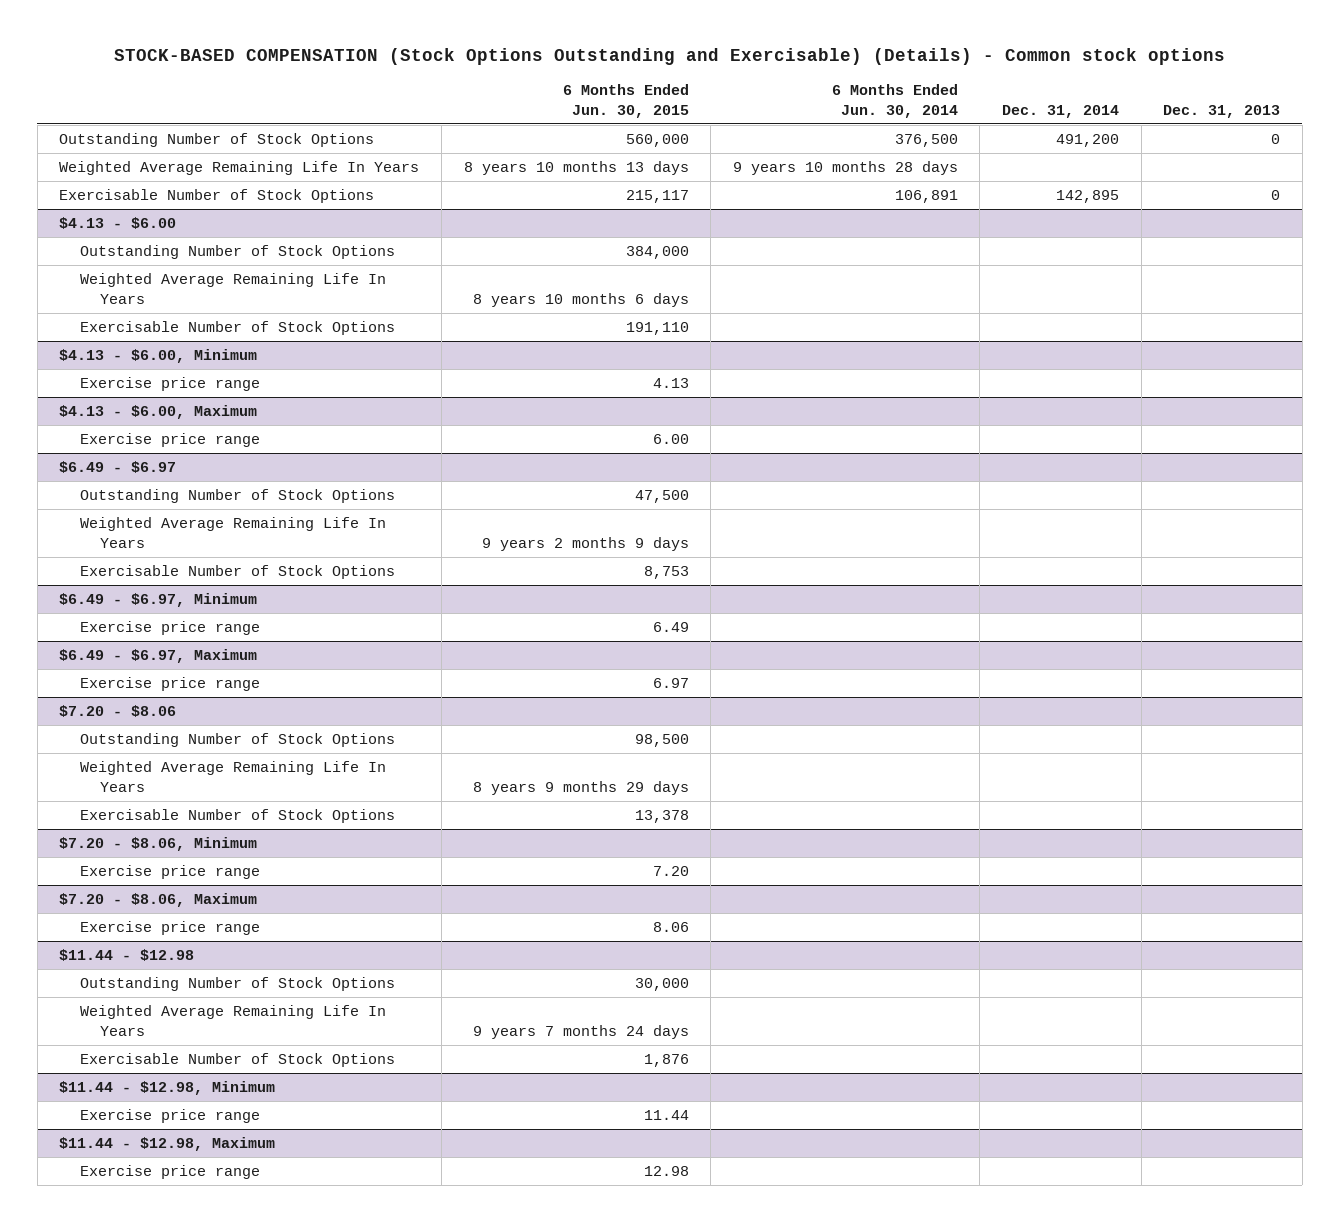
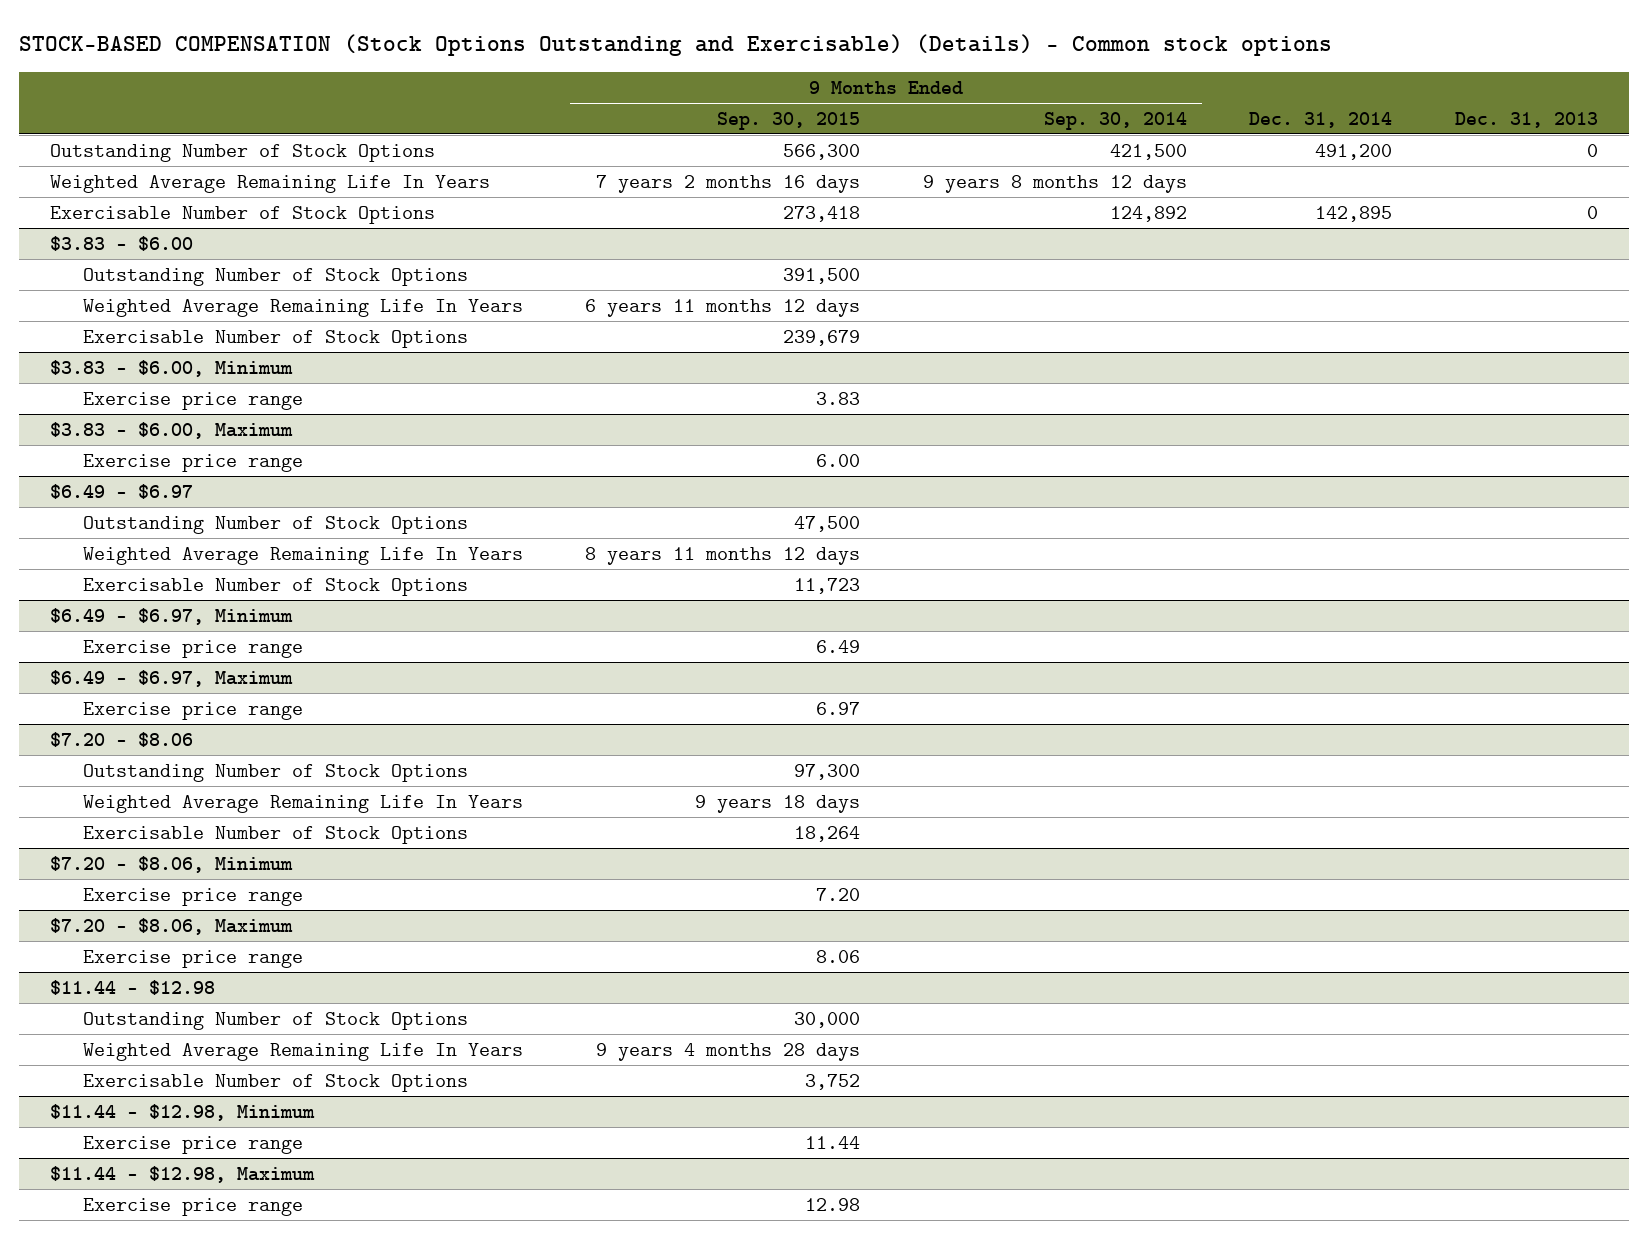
- | 6 Months Ended Jun. 30, 2015 | 6 Months Ended Jun. 30, 2014 | Dec. 31, 2014 | Dec. 31, 2013
+ | 9 Months Ended Sep. 30, 2015 | 9 Months Ended Sep. 30, 2014 | Dec. 31, 2014 | Dec. 31, 2013
- $4.13 - $6.00
+ $3.83 - $6.00
- $4.13 - $6.00, Minimum
- Exercise price range | 4.13 | | |
- $4.13 - $6.00, Maximum
- Exercise price range | 6.00 | | |
+ $3.83 - $6.00, Minimum
+ Exercise price range | 3.83 | | |
+ $3.83 - $6.00, Maximum
+ Exercise price range | 6.00 | | |

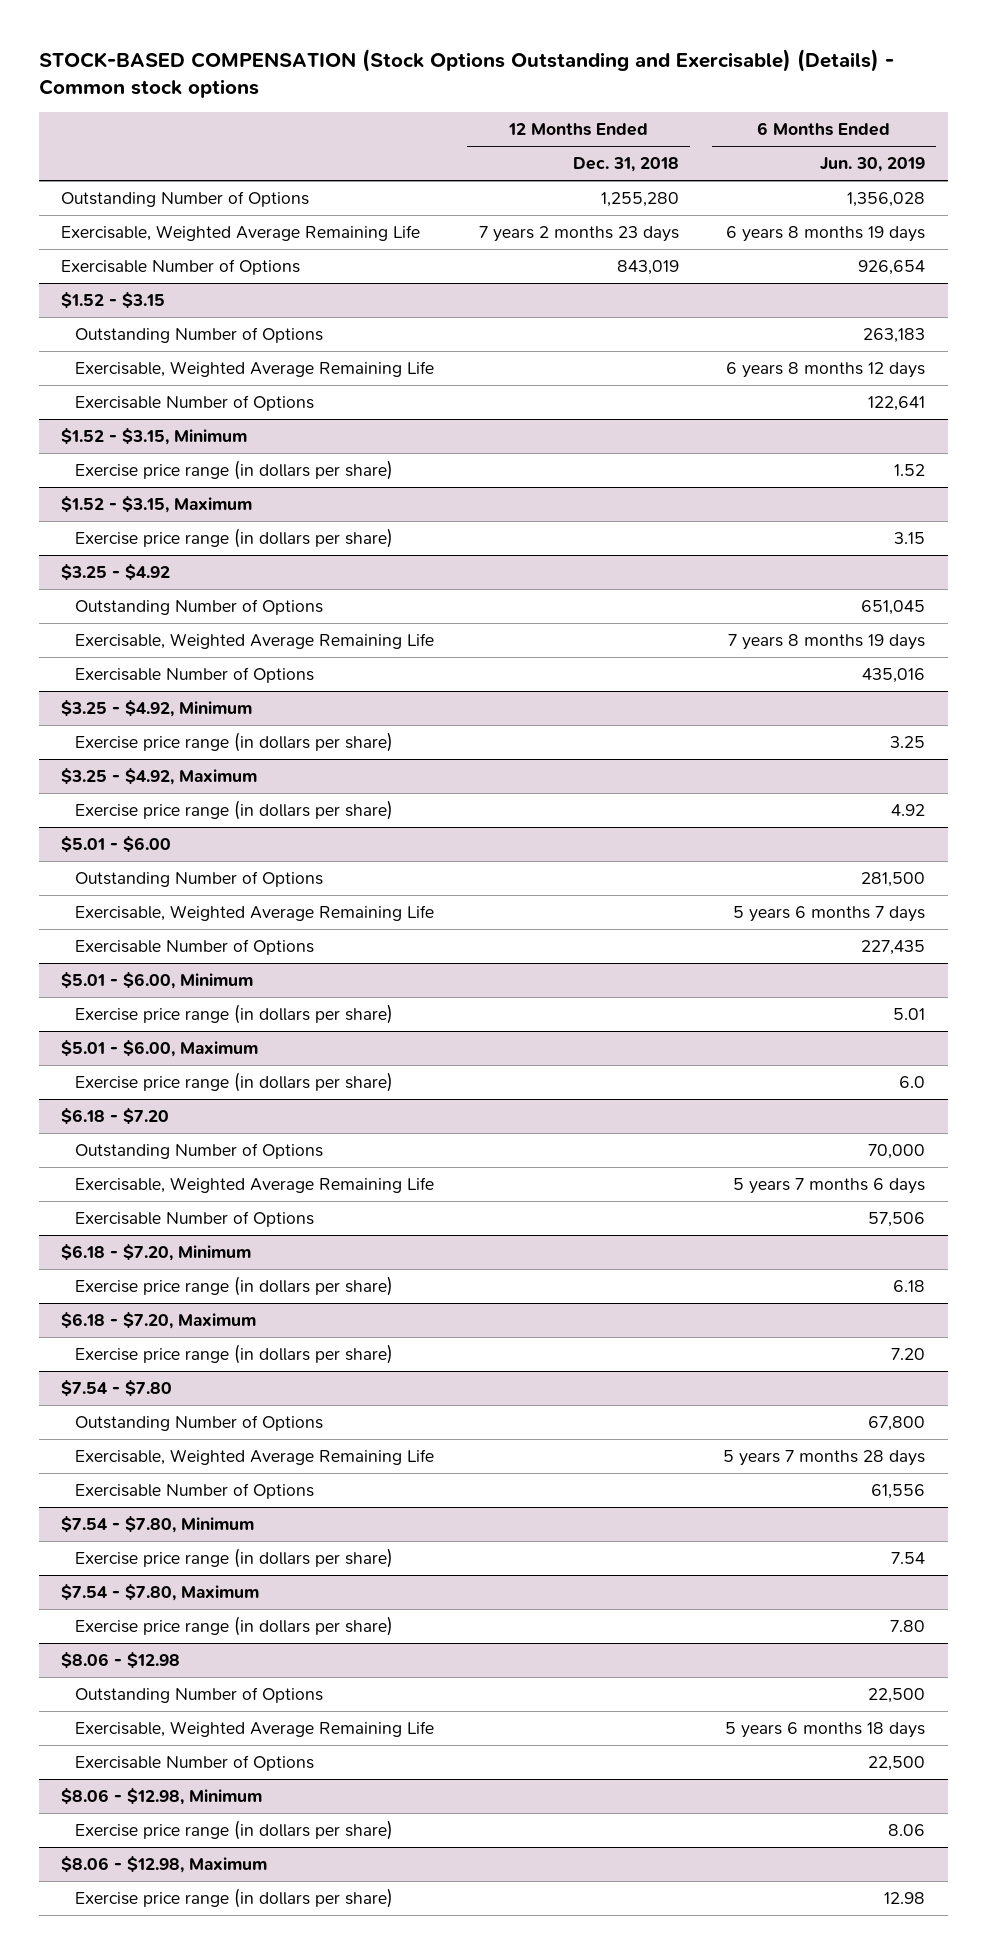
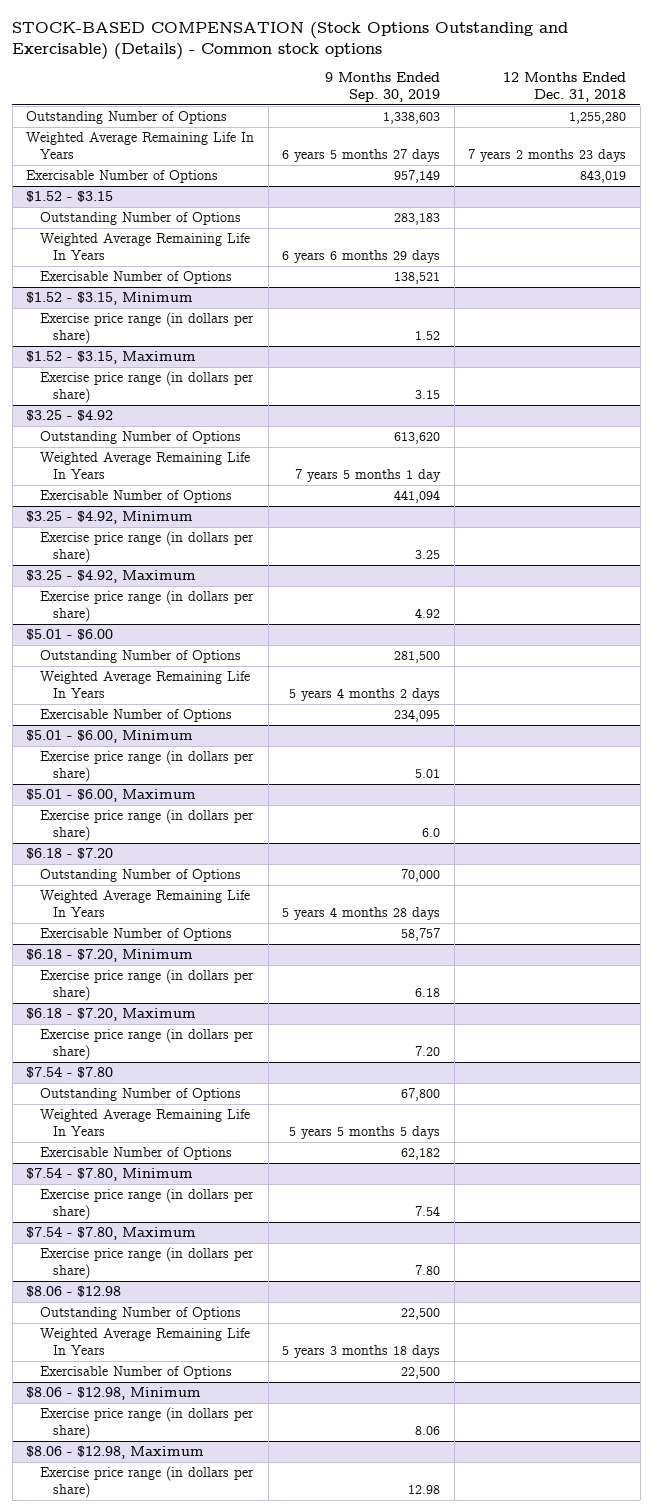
- | 12 Months Ended Dec. 31, 2018 | 6 Months Ended Jun. 30, 2019
+ | 9 Months Ended Sep. 30, 2019 | 12 Months Ended Dec. 31, 2018
- Exercisable, Weighted Average Remaining Life | 7 years 2 months 23 days | 6 years 8 months 19 days
+ Weighted Average Remaining Life In Years | 6 years 5 months 27 days | 7 years 2 months 23 days
@ $1.52 - $3.15
- Exercisable, Weighted Average Remaining Life | | 6 years 8 months 12 days
+ Weighted Average Remaining Life In Years | 6 years 6 months 29 days |
@ $3.25 - $4.92
- Exercisable, Weighted Average Remaining Life | | 7 years 8 months 19 days
+ Weighted Average Remaining Life In Years | 7 years 5 months 1 day |
@ $5.01 - $6.00
- Exercisable, Weighted Average Remaining Life | | 5 years 6 months 7 days
+ Weighted Average Remaining Life In Years | 5 years 4 months 2 days |
@ $6.18 - $7.20
- Exercisable, Weighted Average Remaining Life | | 5 years 7 months 6 days
+ Weighted Average Remaining Life In Years | 5 years 4 months 28 days |
@ $7.54 - $7.80
- Exercisable, Weighted Average Remaining Life | | 5 years 7 months 28 days
+ Weighted Average Remaining Life In Years | 5 years 5 months 5 days |
@ $8.06 - $12.98
- Exercisable, Weighted Average Remaining Life | | 5 years 6 months 18 days
+ Weighted Average Remaining Life In Years | 5 years 3 months 18 days |

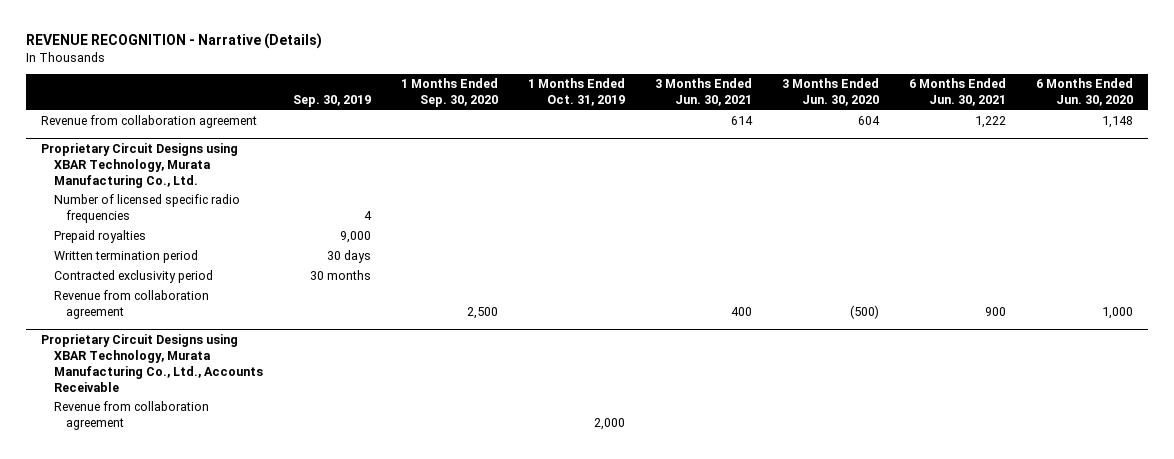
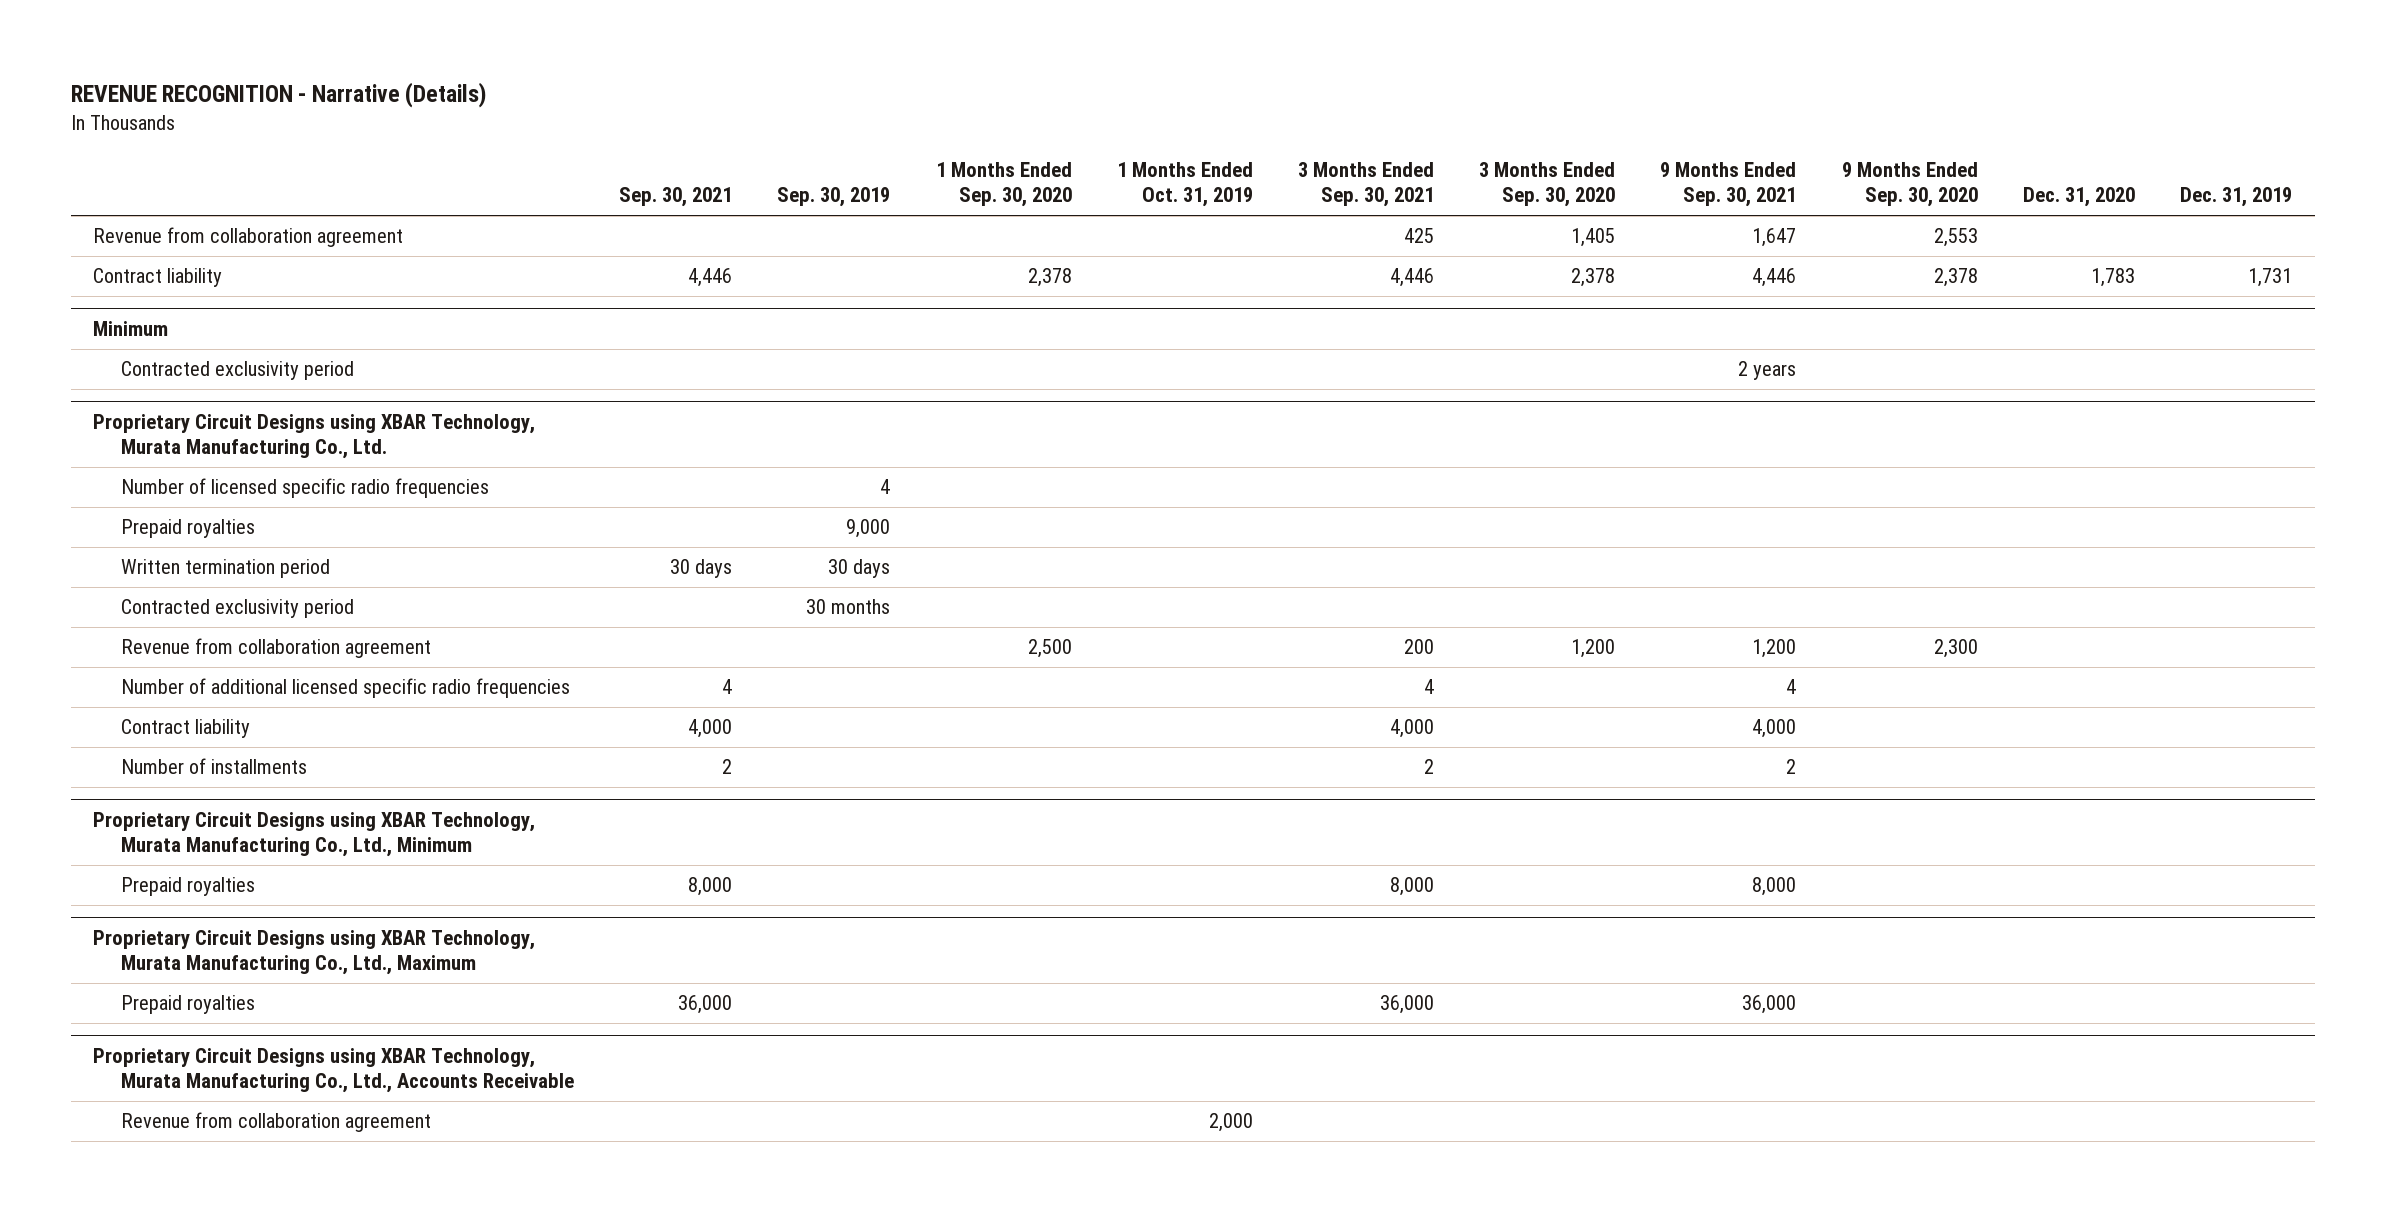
- | Sep. 30, 2019 | 1 Months Ended Sep. 30, 2020 | 1 Months Ended Oct. 31, 2019 | 3 Months Ended Jun. 30, 2021 | 3 Months Ended Jun. 30, 2020 | 6 Months Ended Jun. 30, 2021 | 6 Months Ended Jun. 30, 2020
+ | Sep. 30, 2021 | Sep. 30, 2019 | 1 Months Ended Sep. 30, 2020 | 1 Months Ended Oct. 31, 2019 | 3 Months Ended Sep. 30, 2021 | 3 Months Ended Sep. 30, 2020 | 9 Months Ended Sep. 30, 2021 | 9 Months Ended Sep. 30, 2020 | Dec. 31, 2020 | Dec. 31, 2019
+ Contract liability | 4,446 | | 2,378 | | 4,446 | 2,378 | 4,446 | 2,378 | 1,783 | 1,731
+ Minimum
+ Contracted exclusivity period | | | | | | | 2 years | | |
@ Proprietary Circuit Designs using XBAR Technology, Murata Manufacturing Co., Ltd.
+ Number of additional licensed specific radio frequencies | 4 | | | | 4 | | 4 | | |
+ Contract liability | 4,000 | | | | 4,000 | | 4,000 | | |
+ Number of installments | 2 | | | | 2 | | 2 | | |
+ Proprietary Circuit Designs using XBAR Technology, Murata Manufacturing Co., Ltd., Minimum
+ Prepaid royalties | 8,000 | | | | 8,000 | | 8,000 | | |
+ Proprietary Circuit Designs using XBAR Technology, Murata Manufacturing Co., Ltd., Maximum
+ Prepaid royalties | 36,000 | | | | 36,000 | | 36,000 | | |

